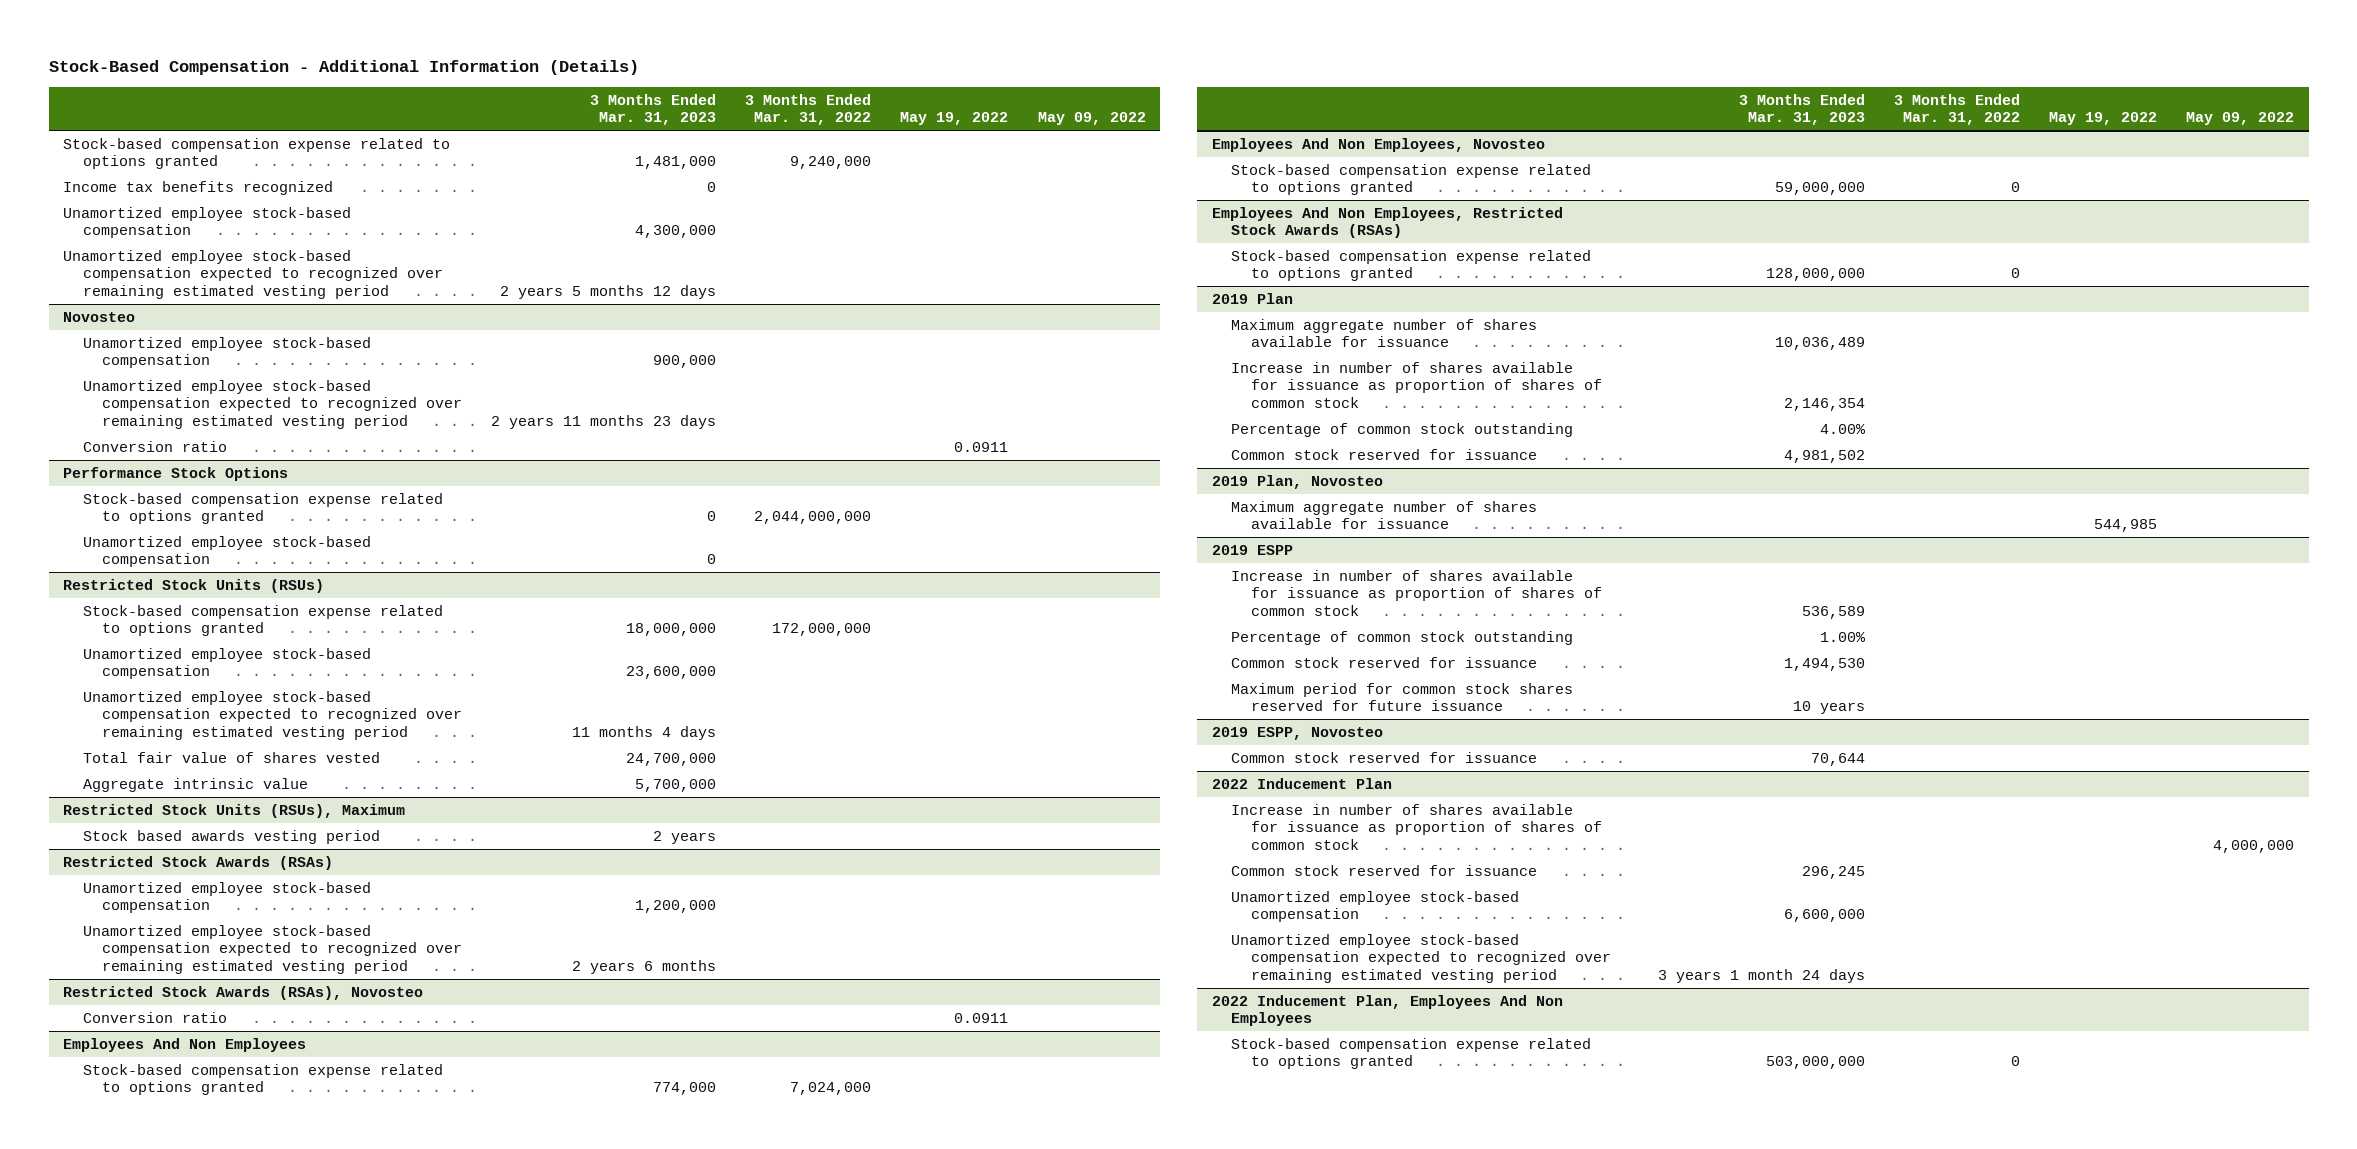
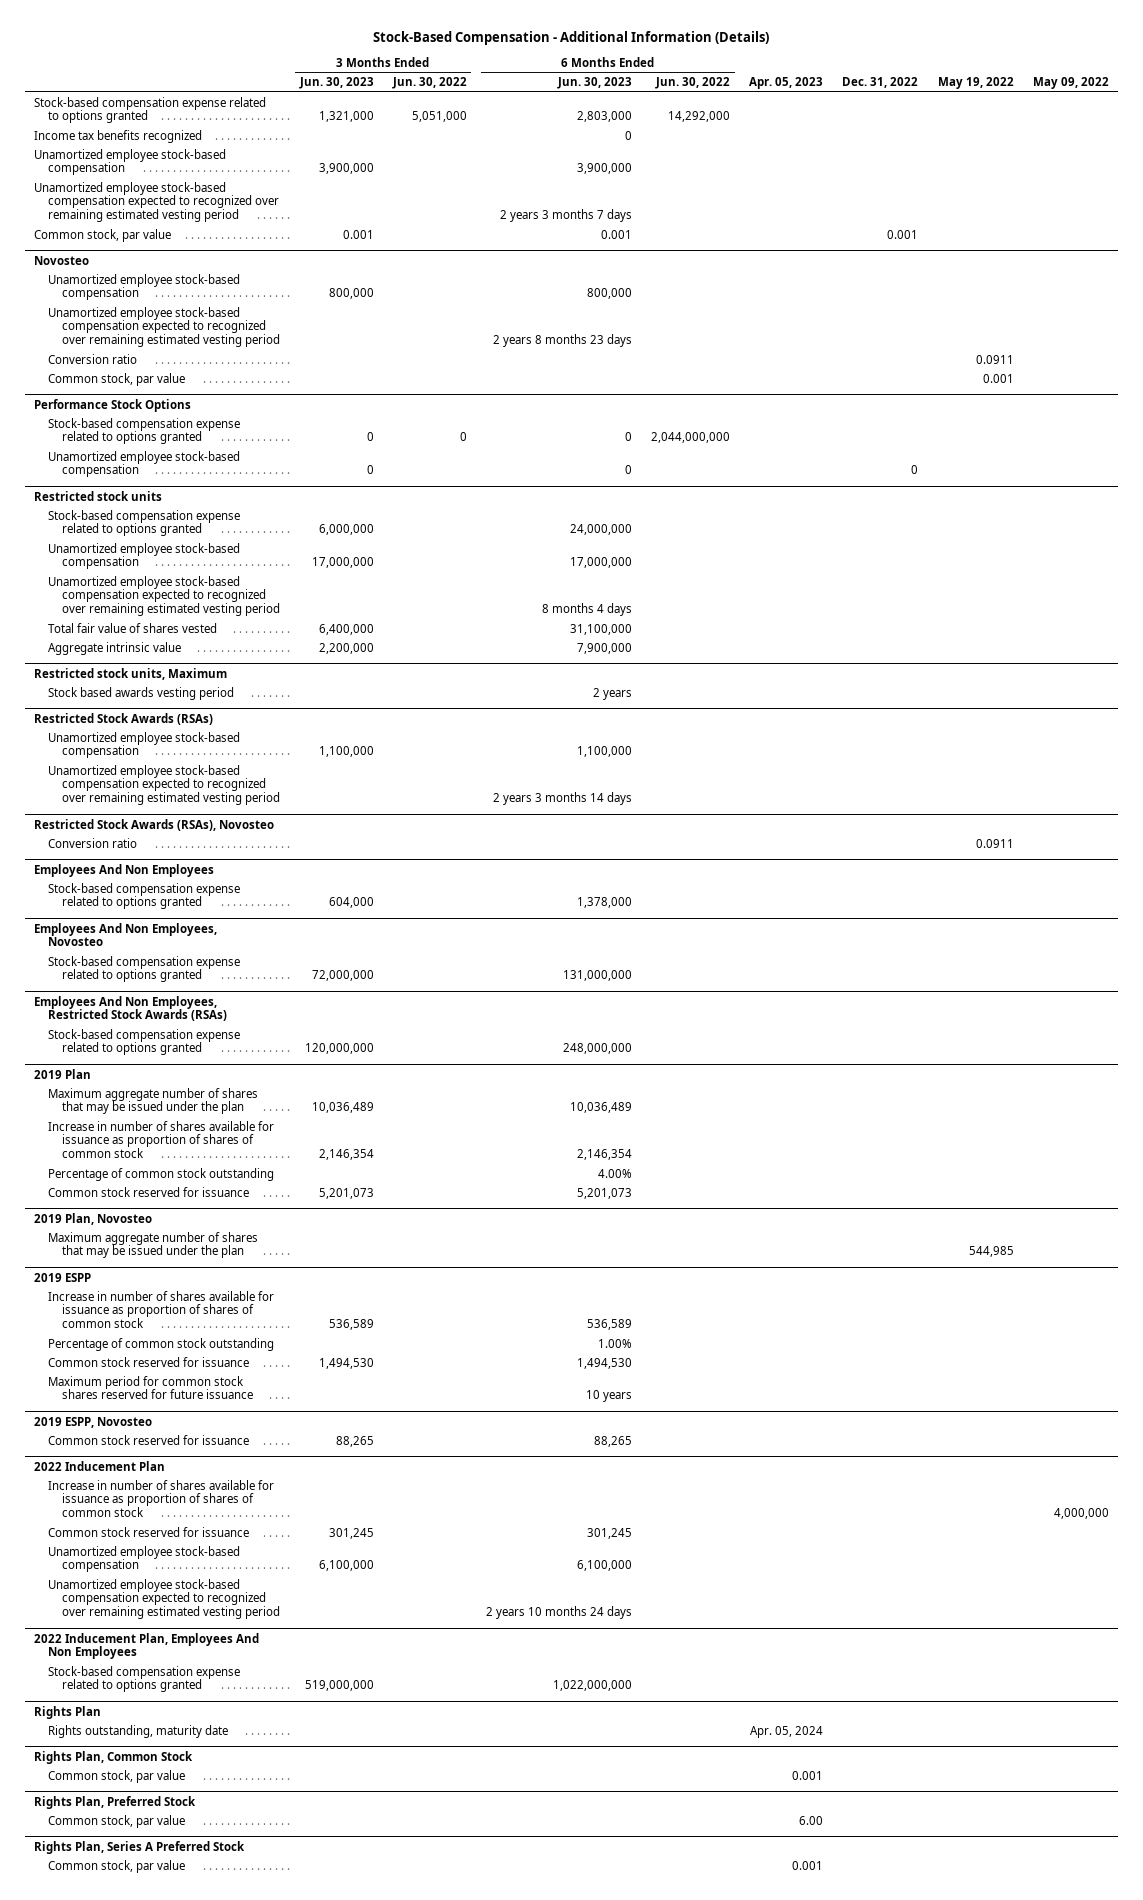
- | 3 Months Ended Mar. 31, 2023 | 3 Months Ended Mar. 31, 2022 | May 19, 2022 | May 09, 2022
+ | 3 Months Ended Jun. 30, 2023 | 3 Months Ended Jun. 30, 2022 | 6 Months Ended Jun. 30, 2023 | 6 Months Ended Jun. 30, 2022 | Apr. 05, 2023 | Dec. 31, 2022 | May 19, 2022 | May 09, 2022
+ Common stock, par value | 0.001 | | 0.001 | | | 0.001 | |
@ Novosteo
+ Common stock, par value | | | | | | | 0.001 |
- Restricted Stock Units (RSUs)
+ Restricted stock units
- Restricted Stock Units (RSUs), Maximum
+ Restricted stock units, Maximum
@ 2019 Plan
- Maximum aggregate number of shares available for issuance | 10,036,489 | | |
+ Maximum aggregate number of shares that may be issued under the plan | 10,036,489 | | 10,036,489 | | | | |
@ 2019 Plan, Novosteo
- Maximum aggregate number of shares available for issuance | | | 544,985 |
+ Maximum aggregate number of shares that may be issued under the plan | | | | | | | 544,985 |
+ Rights Plan
+ Rights outstanding, maturity date | | | | | Apr. 05, 2024 | | |
+ Rights Plan, Common Stock
+ Common stock, par value | | | | | 0.001 | | |
+ Rights Plan, Preferred Stock
+ Common stock, par value | | | | | 6.00 | | |
+ Rights Plan, Series A Preferred Stock
+ Common stock, par value | | | | | 0.001 | | |

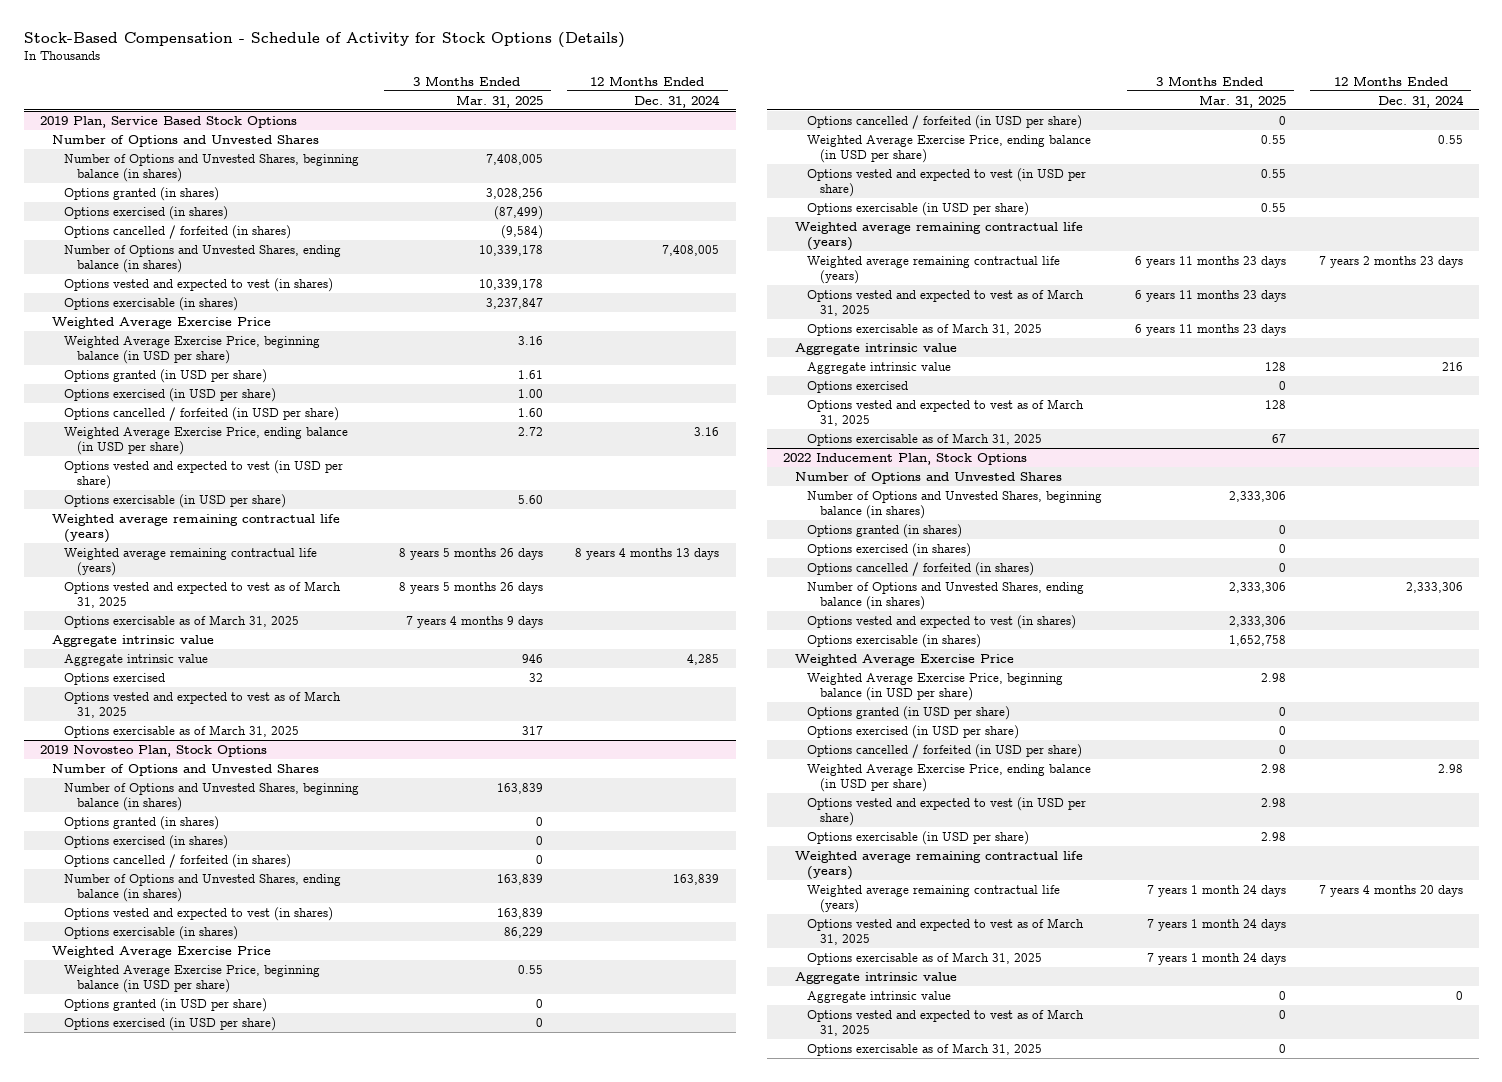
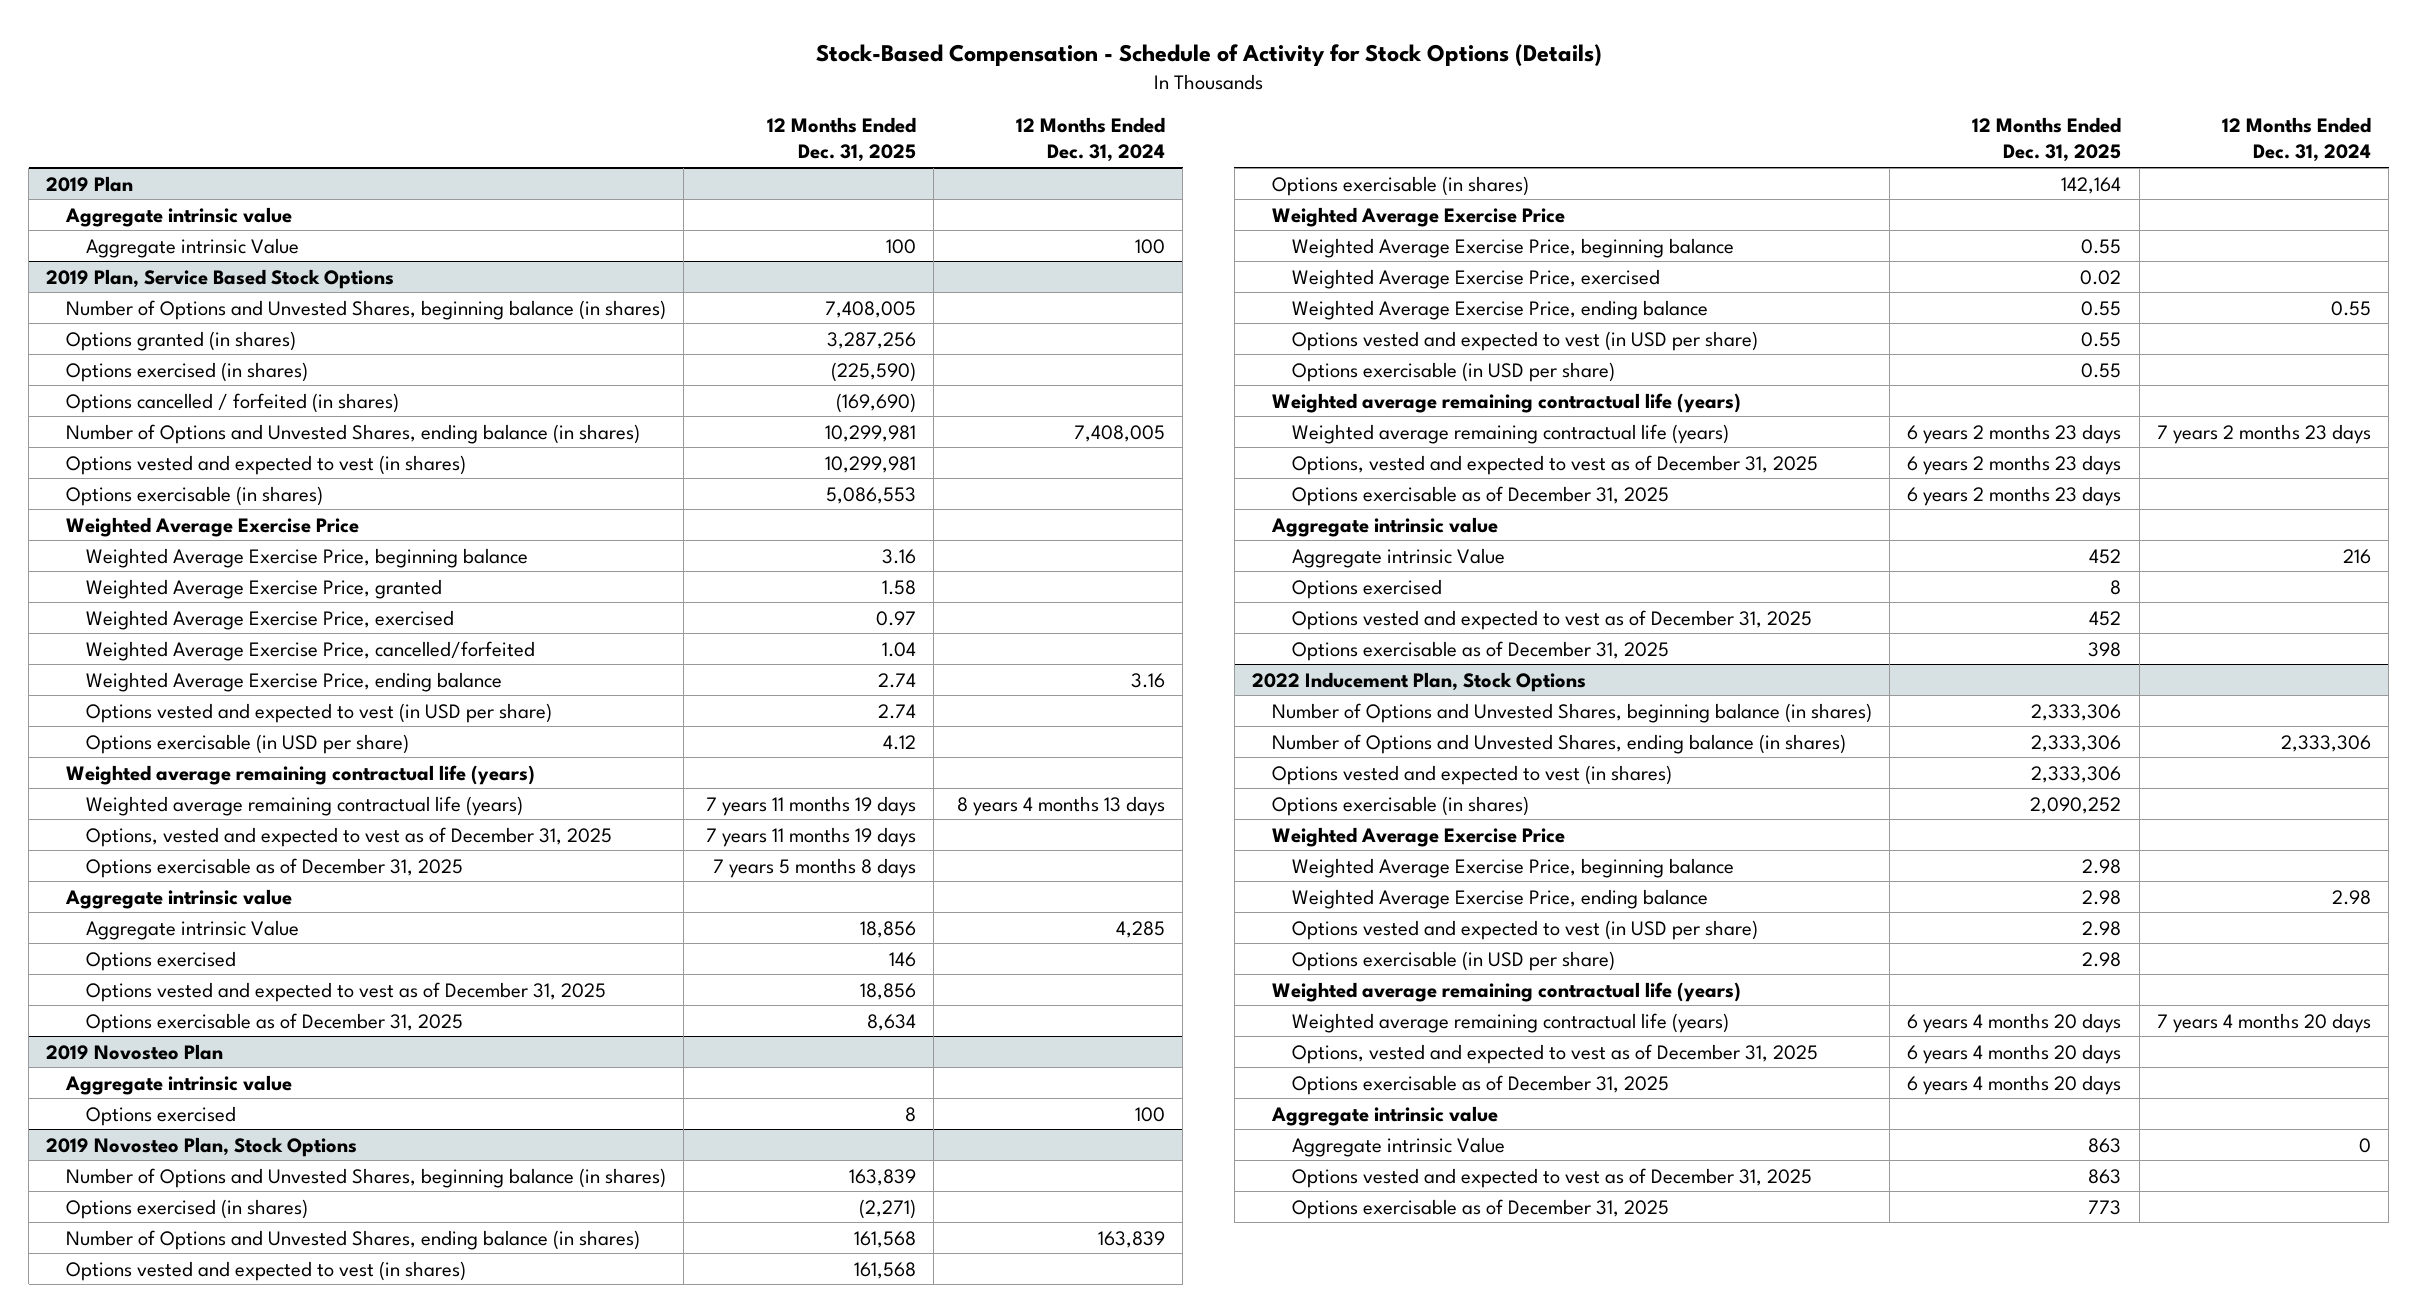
- | 3 Months Ended Mar. 31, 2025 | 12 Months Ended Dec. 31, 2024
+ | 12 Months Ended Dec. 31, 2025 | 12 Months Ended Dec. 31, 2024
+ 2019 Plan
+ Aggregate intrinsic value
+ Aggregate intrinsic Value | 100 | 100
@ 2019 Plan, Service Based Stock Options
- Number of Options and Unvested Shares
- Weighted Average Exercise Price, beginning balance (in USD per share) | 3.16 |
- Options granted (in USD per share) | 1.61 |
- Options exercised (in USD per share) | 1.00 |
- Options cancelled / forfeited (in USD per share) | 1.60 |
- Weighted Average Exercise Price, ending balance (in USD per share) | 2.72 | 3.16
+ Weighted Average Exercise Price, beginning balance | 3.16 |
+ Weighted Average Exercise Price, granted | 1.58 |
+ Weighted Average Exercise Price, exercised | 0.97 |
+ Weighted Average Exercise Price, cancelled/forfeited | 1.04 |
+ Weighted Average Exercise Price, ending balance | 2.74 | 3.16
- Options vested and expected to vest as of March 31, 2025 | 8 years 5 months 26 days |
- Options exercisable as of March 31, 2025 | 7 years 4 months 9 days |
+ Options, vested and expected to vest as of December 31, 2025 | 7 years 11 months 19 days |
+ Options exercisable as of December 31, 2025 | 7 years 5 months 8 days |
- Aggregate intrinsic value | 946 | 4,285
+ Aggregate intrinsic Value | 18,856 | 4,285
- Options vested and expected to vest as of March 31, 2025
- Options exercisable as of March 31, 2025 | 317 |
+ Options vested and expected to vest as of December 31, 2025 | 18,856 |
+ Options exercisable as of December 31, 2025 | 8,634 |
+ 2019 Novosteo Plan
+ Aggregate intrinsic value
+ Options exercised | 8 | 100
@ 2019 Novosteo Plan, Stock Options
- Number of Options and Unvested Shares
- Options granted (in shares) | 0 |
- Options cancelled / forfeited (in shares) | 0 |
- Weighted Average Exercise Price, beginning balance (in USD per share) | 0.55 |
- Options granted (in USD per share) | 0 |
- Options exercised (in USD per share) | 0 |
- Options cancelled / forfeited (in USD per share) | 0 |
- Weighted Average Exercise Price, ending balance (in USD per share) | 0.55 | 0.55
+ Weighted Average Exercise Price, beginning balance | 0.55 |
+ Weighted Average Exercise Price, exercised | 0.02 |
+ Weighted Average Exercise Price, ending balance | 0.55 | 0.55
- Options vested and expected to vest as of March 31, 2025 | 6 years 11 months 23 days |
- Options exercisable as of March 31, 2025 | 6 years 11 months 23 days |
+ Options, vested and expected to vest as of December 31, 2025 | 6 years 2 months 23 days |
+ Options exercisable as of December 31, 2025 | 6 years 2 months 23 days |
- Aggregate intrinsic value | 128 | 216
+ Aggregate intrinsic Value | 452 | 216
- Options vested and expected to vest as of March 31, 2025 | 128 |
- Options exercisable as of March 31, 2025 | 67 |
+ Options vested and expected to vest as of December 31, 2025 | 452 |
+ Options exercisable as of December 31, 2025 | 398 |
@ 2022 Inducement Plan, Stock Options
- Number of Options and Unvested Shares
- Options granted (in shares) | 0 |
- Options exercised (in shares) | 0 |
- Options cancelled / forfeited (in shares) | 0 |
- Weighted Average Exercise Price, beginning balance (in USD per share) | 2.98 |
- Options granted (in USD per share) | 0 |
- Options exercised (in USD per share) | 0 |
- Options cancelled / forfeited (in USD per share) | 0 |
- Weighted Average Exercise Price, ending balance (in USD per share) | 2.98 | 2.98
+ Weighted Average Exercise Price, beginning balance | 2.98 |
+ Weighted Average Exercise Price, ending balance | 2.98 | 2.98
- Options vested and expected to vest as of March 31, 2025 | 7 years 1 month 24 days |
- Options exercisable as of March 31, 2025 | 7 years 1 month 24 days |
+ Options, vested and expected to vest as of December 31, 2025 | 6 years 4 months 20 days |
+ Options exercisable as of December 31, 2025 | 6 years 4 months 20 days |
- Aggregate intrinsic value | 0 | 0
- Options vested and expected to vest as of March 31, 2025 | 0 |
- Options exercisable as of March 31, 2025 | 0 |
+ Aggregate intrinsic Value | 863 | 0
+ Options vested and expected to vest as of December 31, 2025 | 863 |
+ Options exercisable as of December 31, 2025 | 773 |

